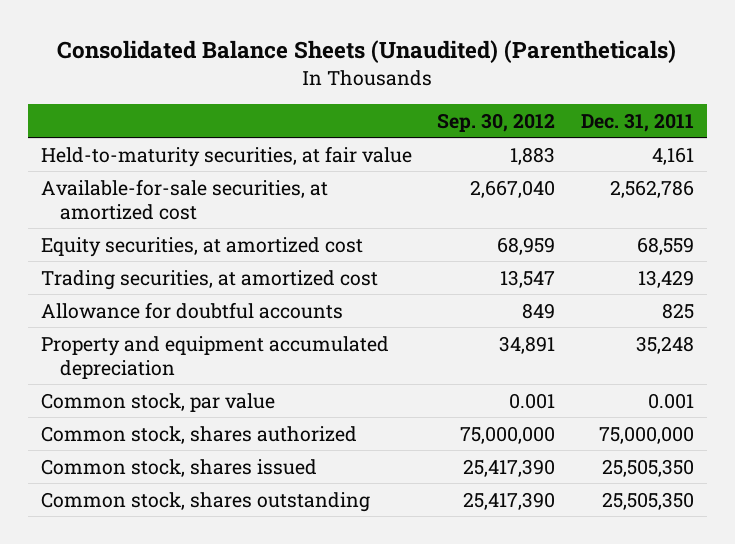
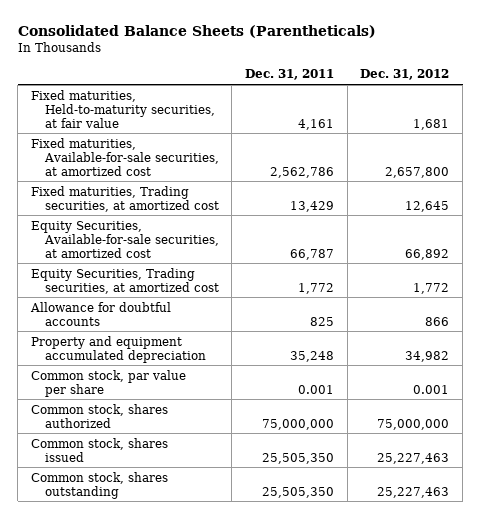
- Consolidated Balance Sheets (Unaudited) (Parentheticals)
+ Consolidated Balance Sheets (Parentheticals)
- | Sep. 30, 2012 | Dec. 31, 2011
+ | Dec. 31, 2011 | Dec. 31, 2012
- Held-to-maturity securities, at fair value | 1,883 | 4,161
- Available-for-sale securities, at amortized cost | 2,667,040 | 2,562,786
- Equity securities, at amortized cost | 68,959 | 68,559
- Trading securities, at amortized cost | 13,547 | 13,429
+ Fixed maturities, Held-to-maturity securities, at fair value | 4,161 | 1,681
+ Fixed maturities, Available-for-sale securities, at amortized cost | 2,562,786 | 2,657,800
+ Fixed maturities, Trading securities, at amortized cost | 13,429 | 12,645
+ Equity Securities, Available-for-sale securities, at amortized cost | 66,787 | 66,892
+ Equity Securities, Trading securities, at amortized cost | 1,772 | 1,772
- Common stock, par value | 0.001 | 0.001
+ Common stock, par value per share | 0.001 | 0.001

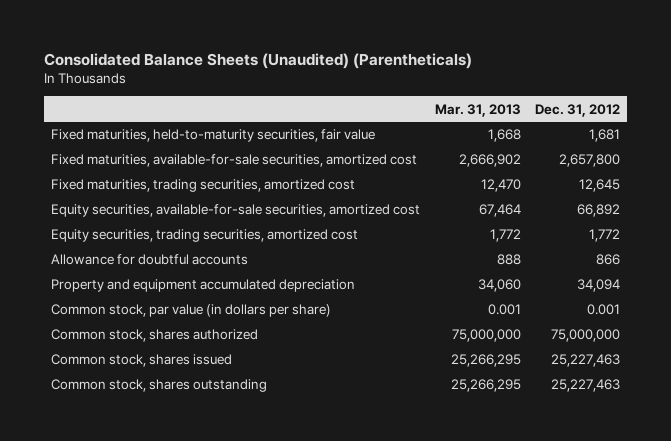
- Consolidated Balance Sheets (Parentheticals)
+ Consolidated Balance Sheets (Unaudited) (Parentheticals)
- | Dec. 31, 2011 | Dec. 31, 2012
+ | Mar. 31, 2013 | Dec. 31, 2012
- Fixed maturities, Held-to-maturity securities, at fair value | 4,161 | 1,681
- Fixed maturities, Available-for-sale securities, at amortized cost | 2,562,786 | 2,657,800
- Fixed maturities, Trading securities, at amortized cost | 13,429 | 12,645
- Equity Securities, Available-for-sale securities, at amortized cost | 66,787 | 66,892
- Equity Securities, Trading securities, at amortized cost | 1,772 | 1,772
+ Fixed maturities, held-to-maturity securities, fair value | 1,668 | 1,681
+ Fixed maturities, available-for-sale securities, amortized cost | 2,666,902 | 2,657,800
+ Fixed maturities, trading securities, amortized cost | 12,470 | 12,645
+ Equity securities, available-for-sale securities, amortized cost | 67,464 | 66,892
+ Equity securities, trading securities, amortized cost | 1,772 | 1,772
- Property and equipment accumulated depreciation | 35,248 | 34,982
- Common stock, par value per share | 0.001 | 0.001
+ Property and equipment accumulated depreciation | 34,060 | 34,094
+ Common stock, par value (in dollars per share) | 0.001 | 0.001

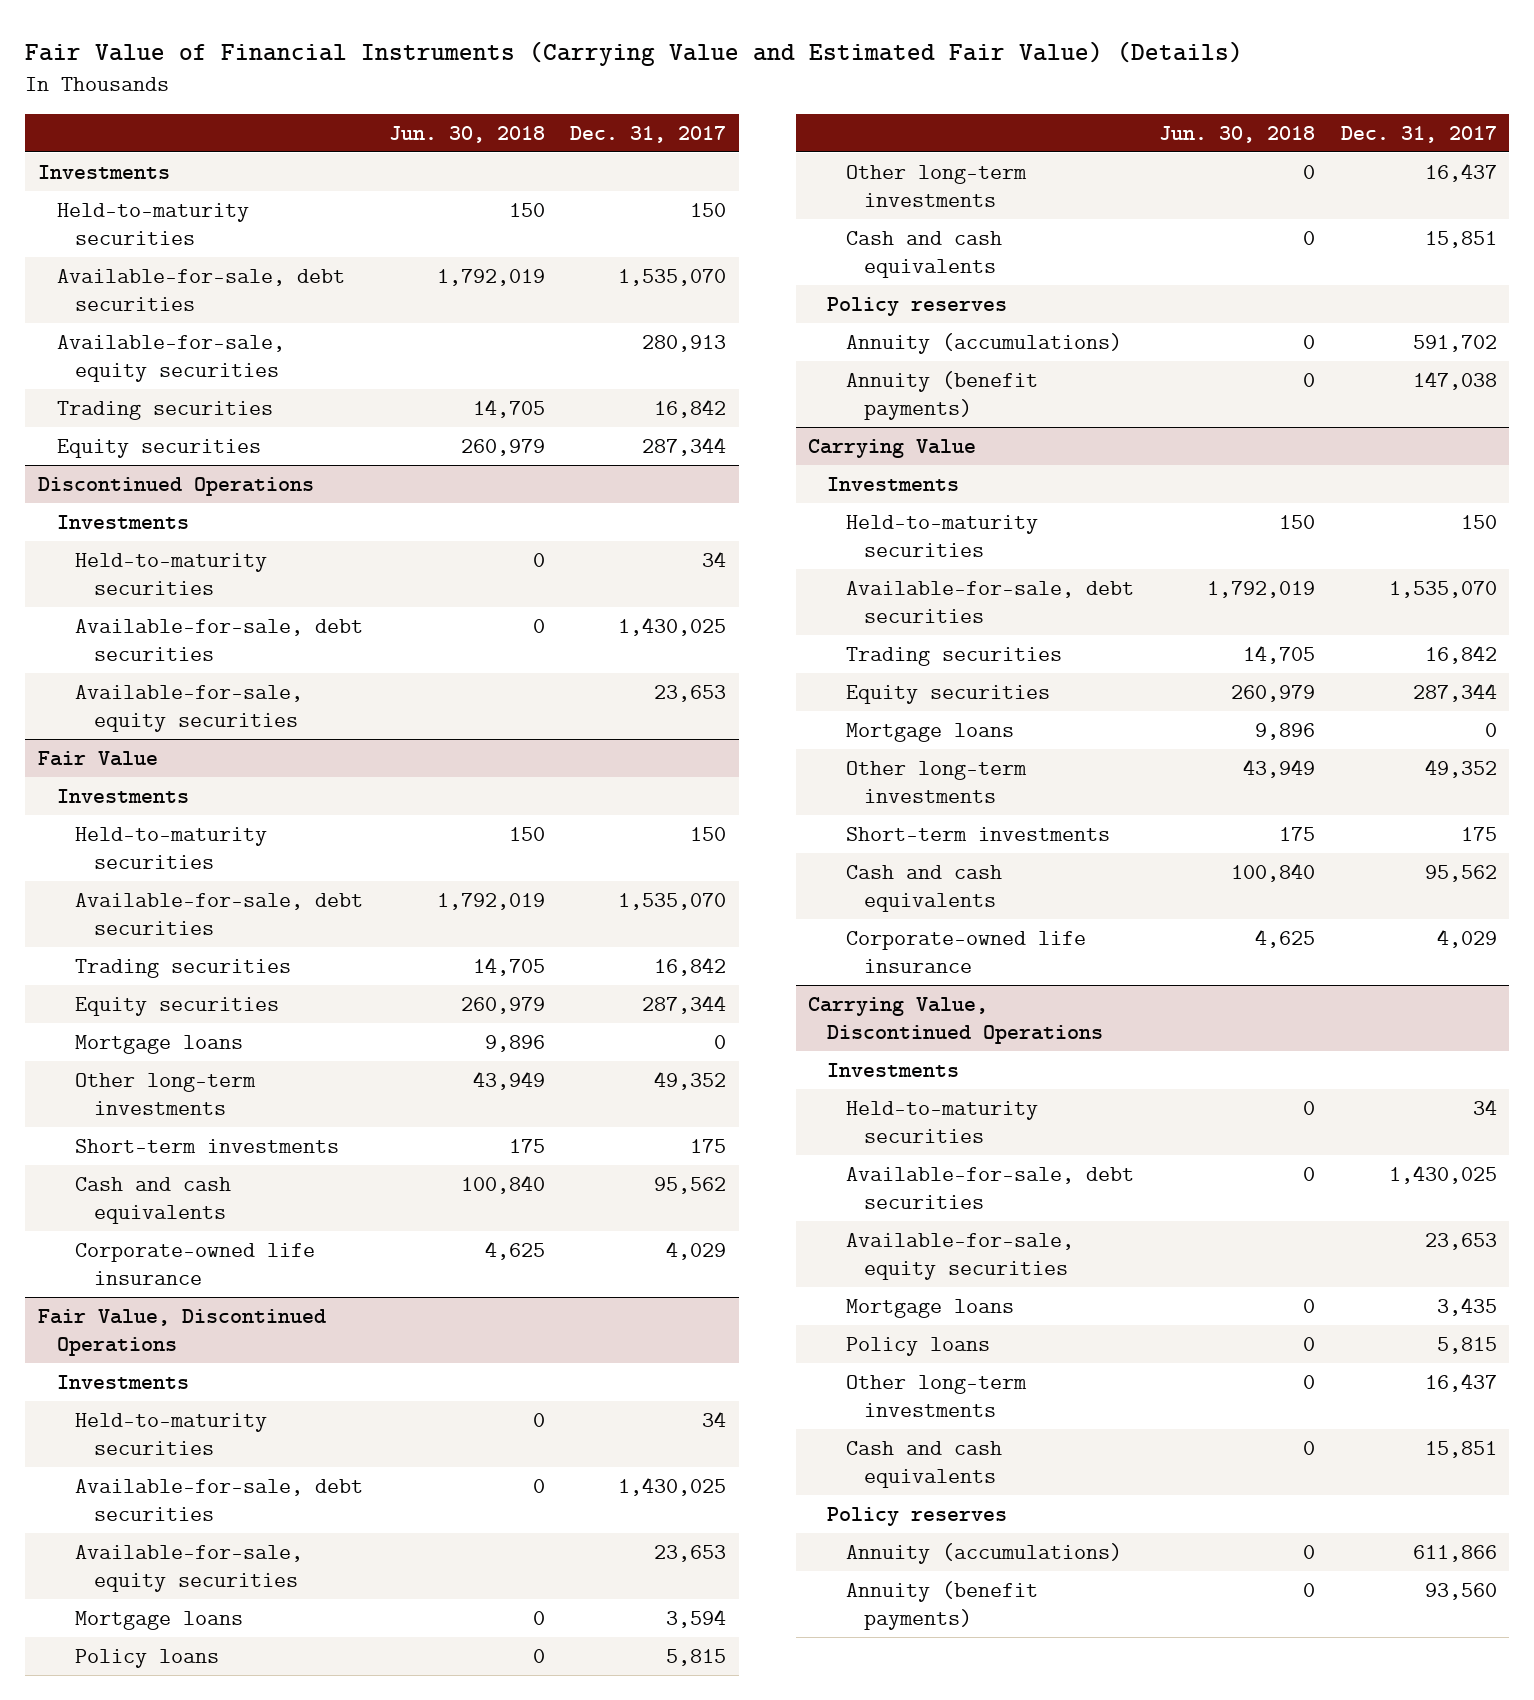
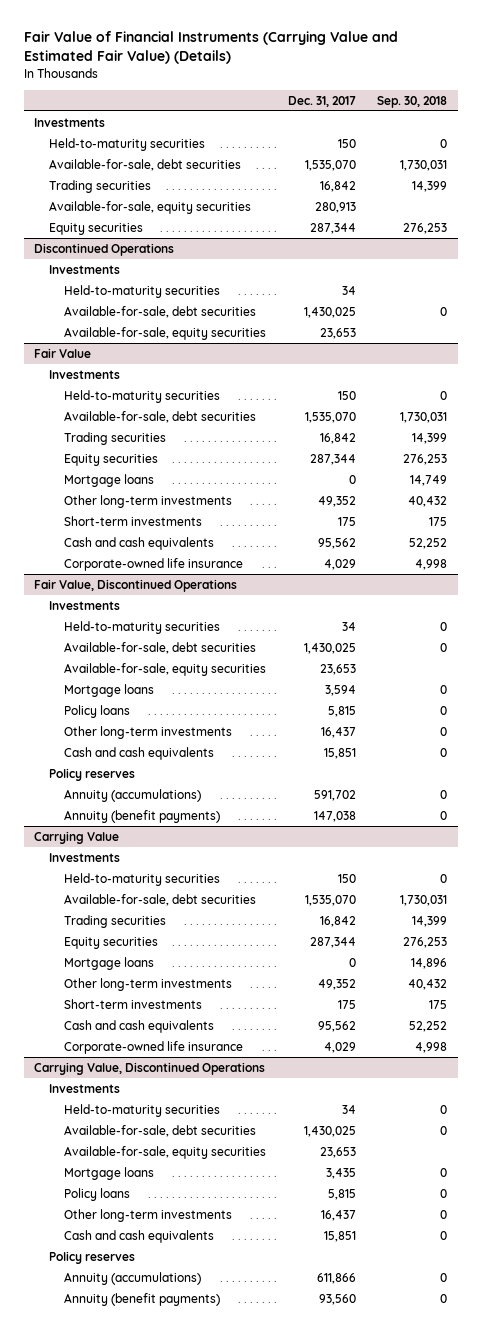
- | Jun. 30, 2018 | Dec. 31, 2017
+ | Dec. 31, 2017 | Sep. 30, 2018
moved down: Available-for-sale, equity securities | 280,913 |

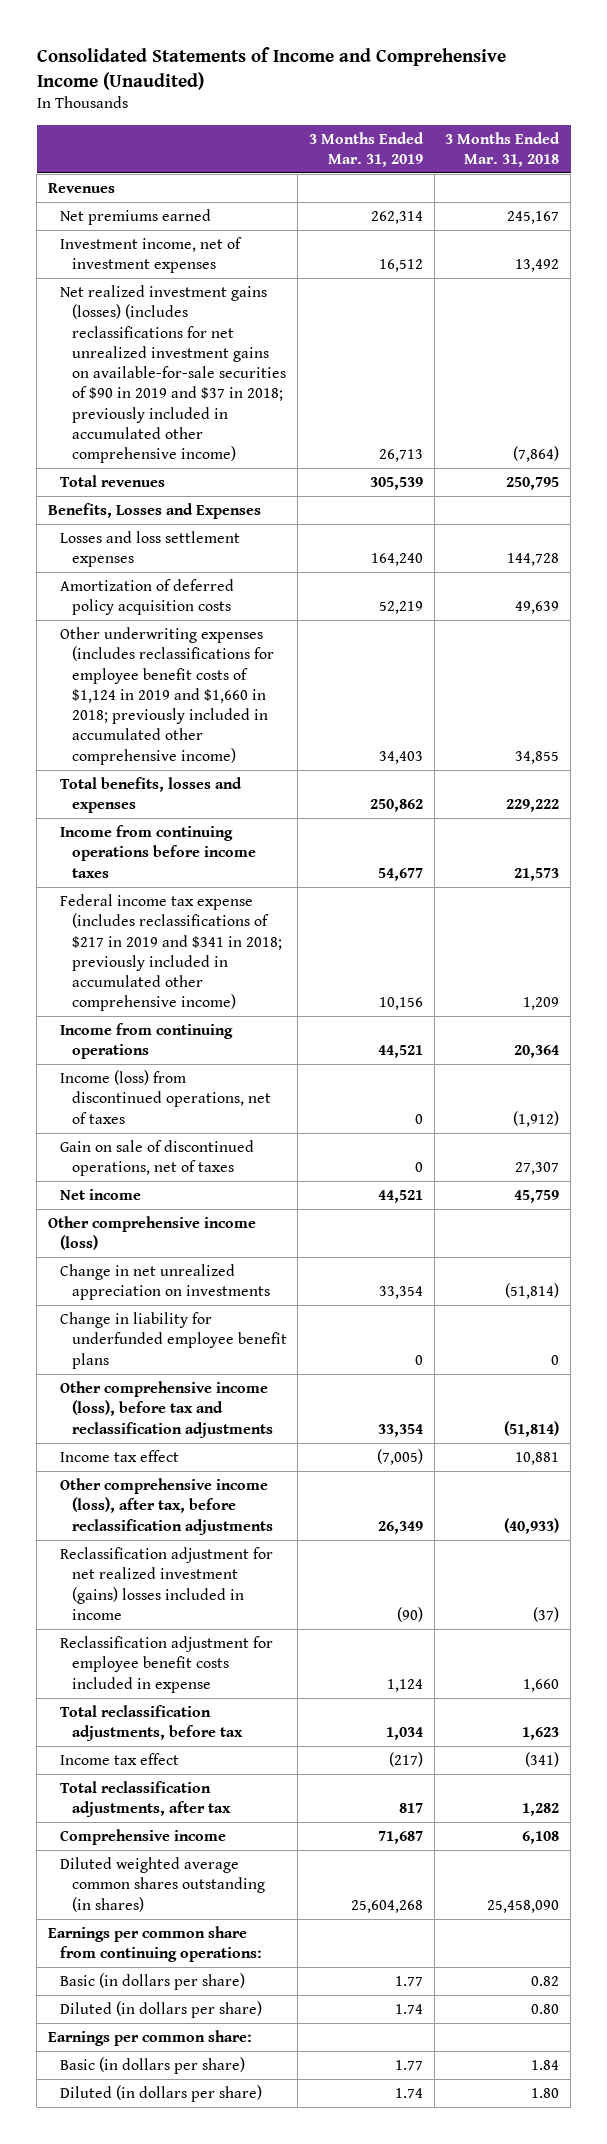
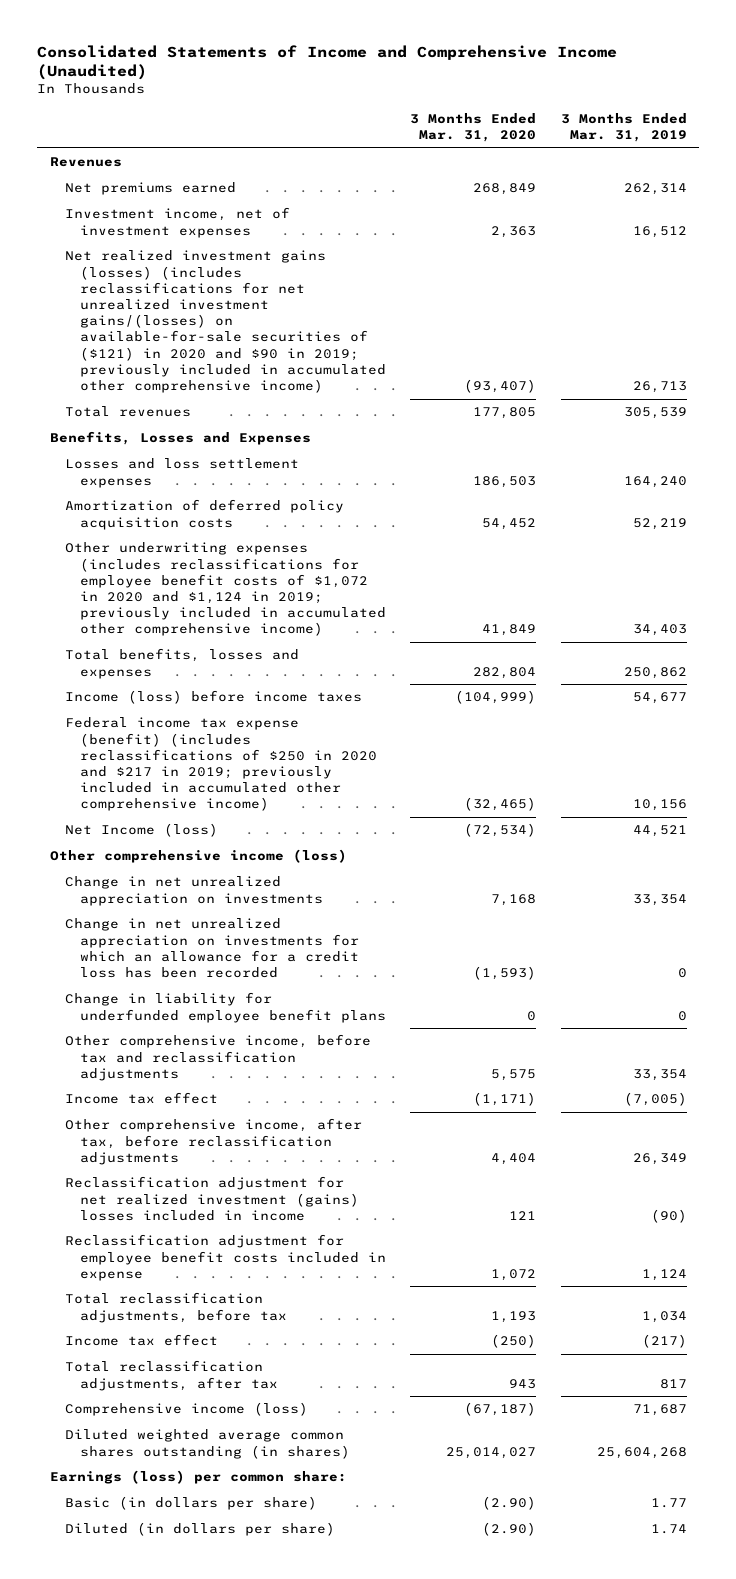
- | 3 Months Ended Mar. 31, 2019 | 3 Months Ended Mar. 31, 2018
+ | 3 Months Ended Mar. 31, 2020 | 3 Months Ended Mar. 31, 2019
- Net realized investment gains (losses) (includes reclassifications for net unrealized investment gains on available-for-sale securities of $90 in 2019 and $37 in 2018; previously included in accumulated other comprehensive income) | 26,713 | (7,864)
+ Net realized investment gains (losses) (includes reclassifications for net unrealized investment gains/(losses) on available-for-sale securities of ($121) in 2020 and $90 in 2019; previously included in accumulated other comprehensive income) | (93,407) | 26,713
- Other underwriting expenses (includes reclassifications for employee benefit costs of $1,124 in 2019 and $1,660 in 2018; previously included in accumulated other comprehensive income) | 34,403 | 34,855
+ Other underwriting expenses (includes reclassifications for employee benefit costs of $1,072 in 2020 and $1,124 in 2019; previously included in accumulated other comprehensive income) | 41,849 | 34,403
- Income from continuing operations before income taxes | 54,677 | 21,573
- Federal income tax expense (includes reclassifications of $217 in 2019 and $341 in 2018; previously included in accumulated other comprehensive income) | 10,156 | 1,209
- Income from continuing operations | 44,521 | 20,364
- Income (loss) from discontinued operations, net of taxes | 0 | (1,912)
- Gain on sale of discontinued operations, net of taxes | 0 | 27,307
- Net income | 44,521 | 45,759
+ Income (loss) before income taxes | (104,999) | 54,677
+ Federal income tax expense (benefit) (includes reclassifications of $250 in 2020 and $217 in 2019; previously included in accumulated other comprehensive income) | (32,465) | 10,156
+ Net Income (loss) | (72,534) | 44,521
+ Change in net unrealized appreciation on investments for which an allowance for a credit loss has been recorded | (1,593) | 0
- Other comprehensive income (loss), before tax and reclassification adjustments | 33,354 | (51,814)
+ Other comprehensive income, before tax and reclassification adjustments | 5,575 | 33,354
- Other comprehensive income (loss), after tax, before reclassification adjustments | 26,349 | (40,933)
+ Other comprehensive income, after tax, before reclassification adjustments | 4,404 | 26,349
- Comprehensive income | 71,687 | 6,108
+ Comprehensive income (loss) | (67,187) | 71,687
- Earnings per common share from continuing operations:
- Basic (in dollars per share) | 1.77 | 0.82
- Diluted (in dollars per share) | 1.74 | 0.80
- Earnings per common share:
+ Earnings (loss) per common share:

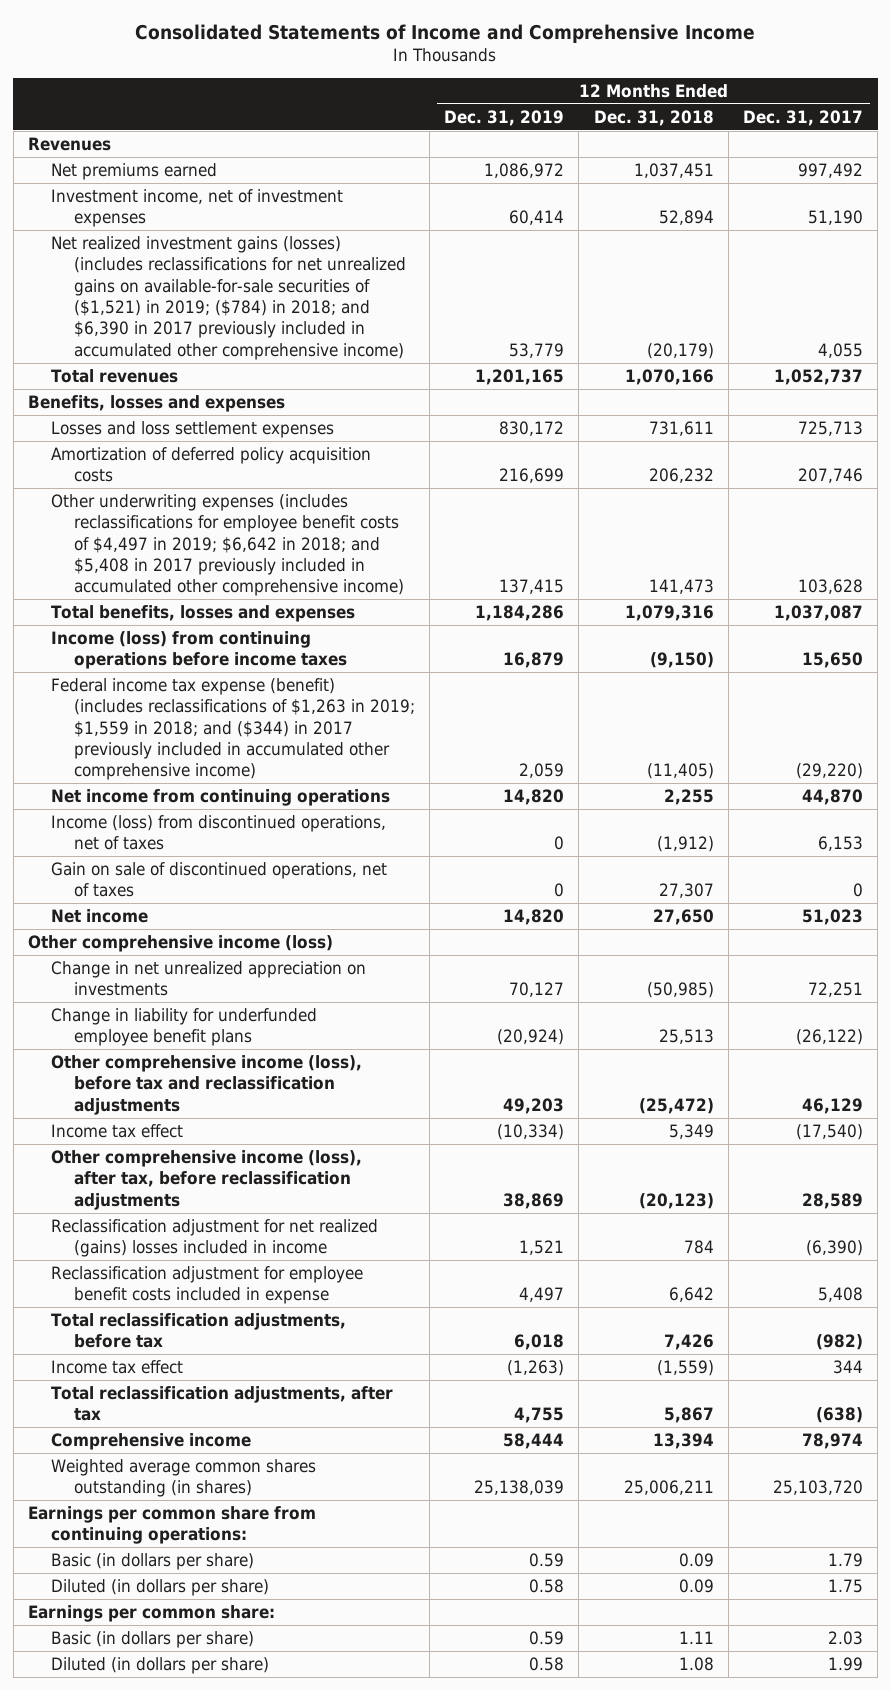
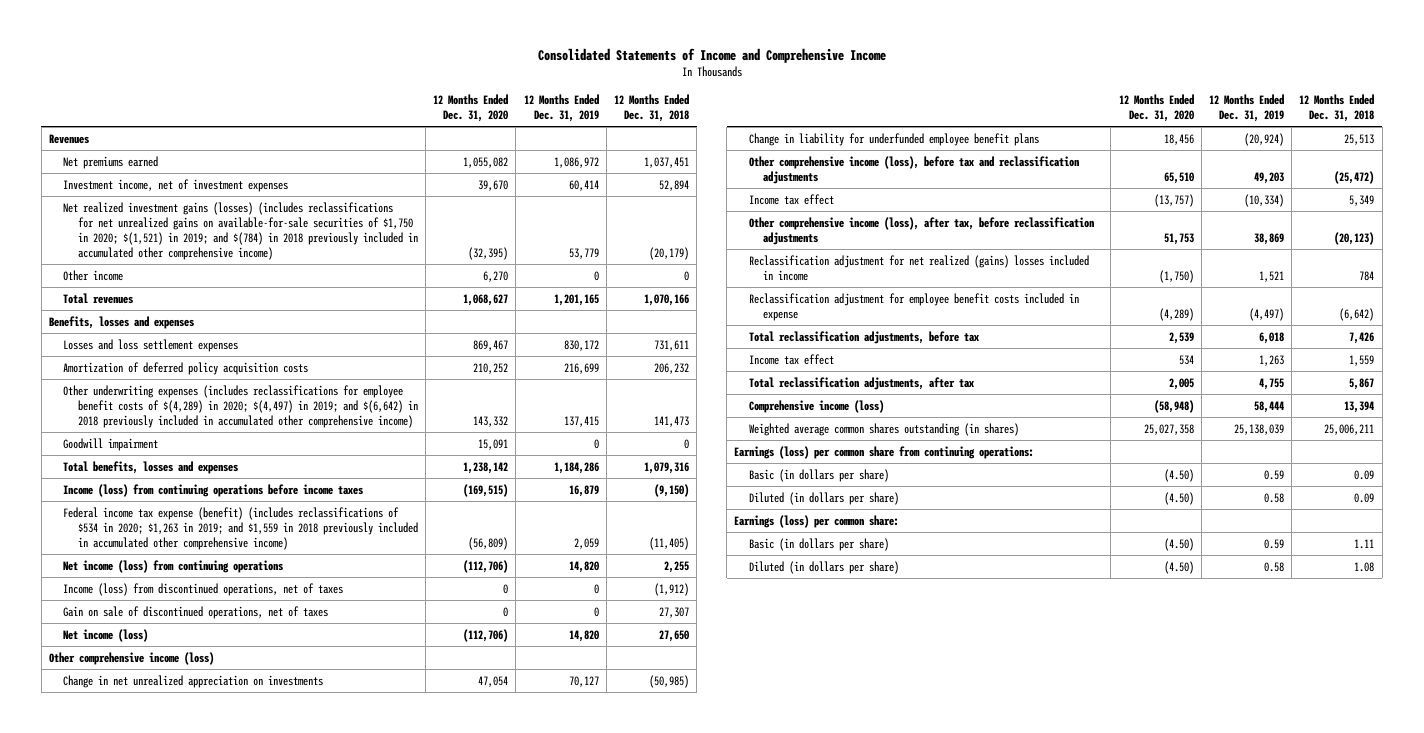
- | 12 Months Ended Dec. 31, 2019 | 12 Months Ended Dec. 31, 2018 | 12 Months Ended Dec. 31, 2017
+ | 12 Months Ended Dec. 31, 2020 | 12 Months Ended Dec. 31, 2019 | 12 Months Ended Dec. 31, 2018
- Net realized investment gains (losses) (includes reclassifications for net unrealized gains on available-for-sale securities of ($1,521) in 2019; ($784) in 2018; and $6,390 in 2017 previously included in accumulated other comprehensive income) | 53,779 | (20,179) | 4,055
+ Net realized investment gains (losses) (includes reclassifications for net unrealized gains on available-for-sale securities of $1,750 in 2020; $(1,521) in 2019; and $(784) in 2018 previously included in accumulated other comprehensive income) | (32,395) | 53,779 | (20,179)
+ Other income | 6,270 | 0 | 0
- Other underwriting expenses (includes reclassifications for employee benefit costs of $4,497 in 2019; $6,642 in 2018; and $5,408 in 2017 previously included in accumulated other comprehensive income) | 137,415 | 141,473 | 103,628
+ Other underwriting expenses (includes reclassifications for employee benefit costs of $(4,289) in 2020; $(4,497) in 2019; and $(6,642) in 2018 previously included in accumulated other comprehensive income) | 143,332 | 137,415 | 141,473
+ Goodwill impairment | 15,091 | 0 | 0
- Federal income tax expense (benefit) (includes reclassifications of $1,263 in 2019; $1,559 in 2018; and ($344) in 2017 previously included in accumulated other comprehensive income) | 2,059 | (11,405) | (29,220)
- Net income from continuing operations | 14,820 | 2,255 | 44,870
+ Federal income tax expense (benefit) (includes reclassifications of $534 in 2020; $1,263 in 2019; and $1,559 in 2018 previously included in accumulated other comprehensive income) | (56,809) | 2,059 | (11,405)
+ Net income (loss) from continuing operations | (112,706) | 14,820 | 2,255
- Net income | 14,820 | 27,650 | 51,023
+ Net income (loss) | (112,706) | 14,820 | 27,650
- Reclassification adjustment for employee benefit costs included in expense | 4,497 | 6,642 | 5,408
+ Reclassification adjustment for employee benefit costs included in expense | (4,289) | (4,497) | (6,642)
- Income tax effect | (1,263) | (1,559) | 344
+ Income tax effect | 534 | 1,263 | 1,559
- Comprehensive income | 58,444 | 13,394 | 78,974
+ Comprehensive income (loss) | (58,948) | 58,444 | 13,394
- Earnings per common share from continuing operations:
+ Earnings (loss) per common share from continuing operations:
- Earnings per common share:
+ Earnings (loss) per common share:

